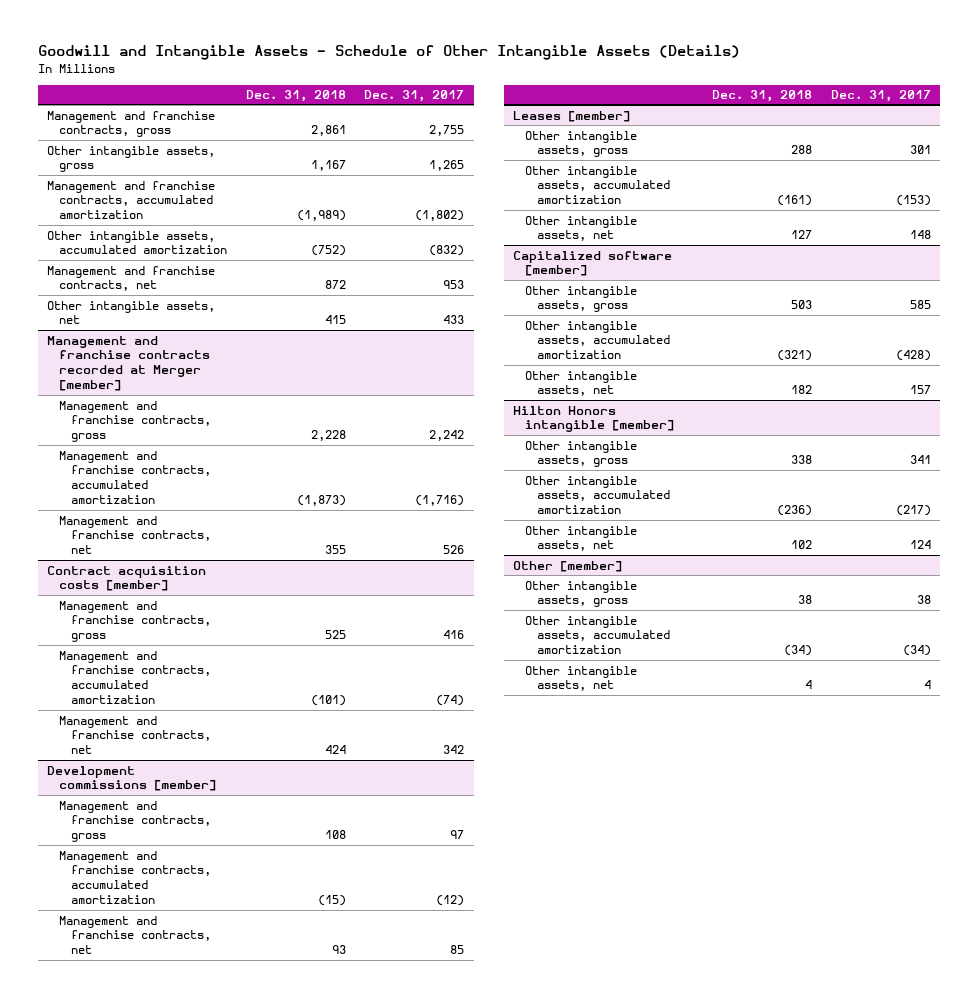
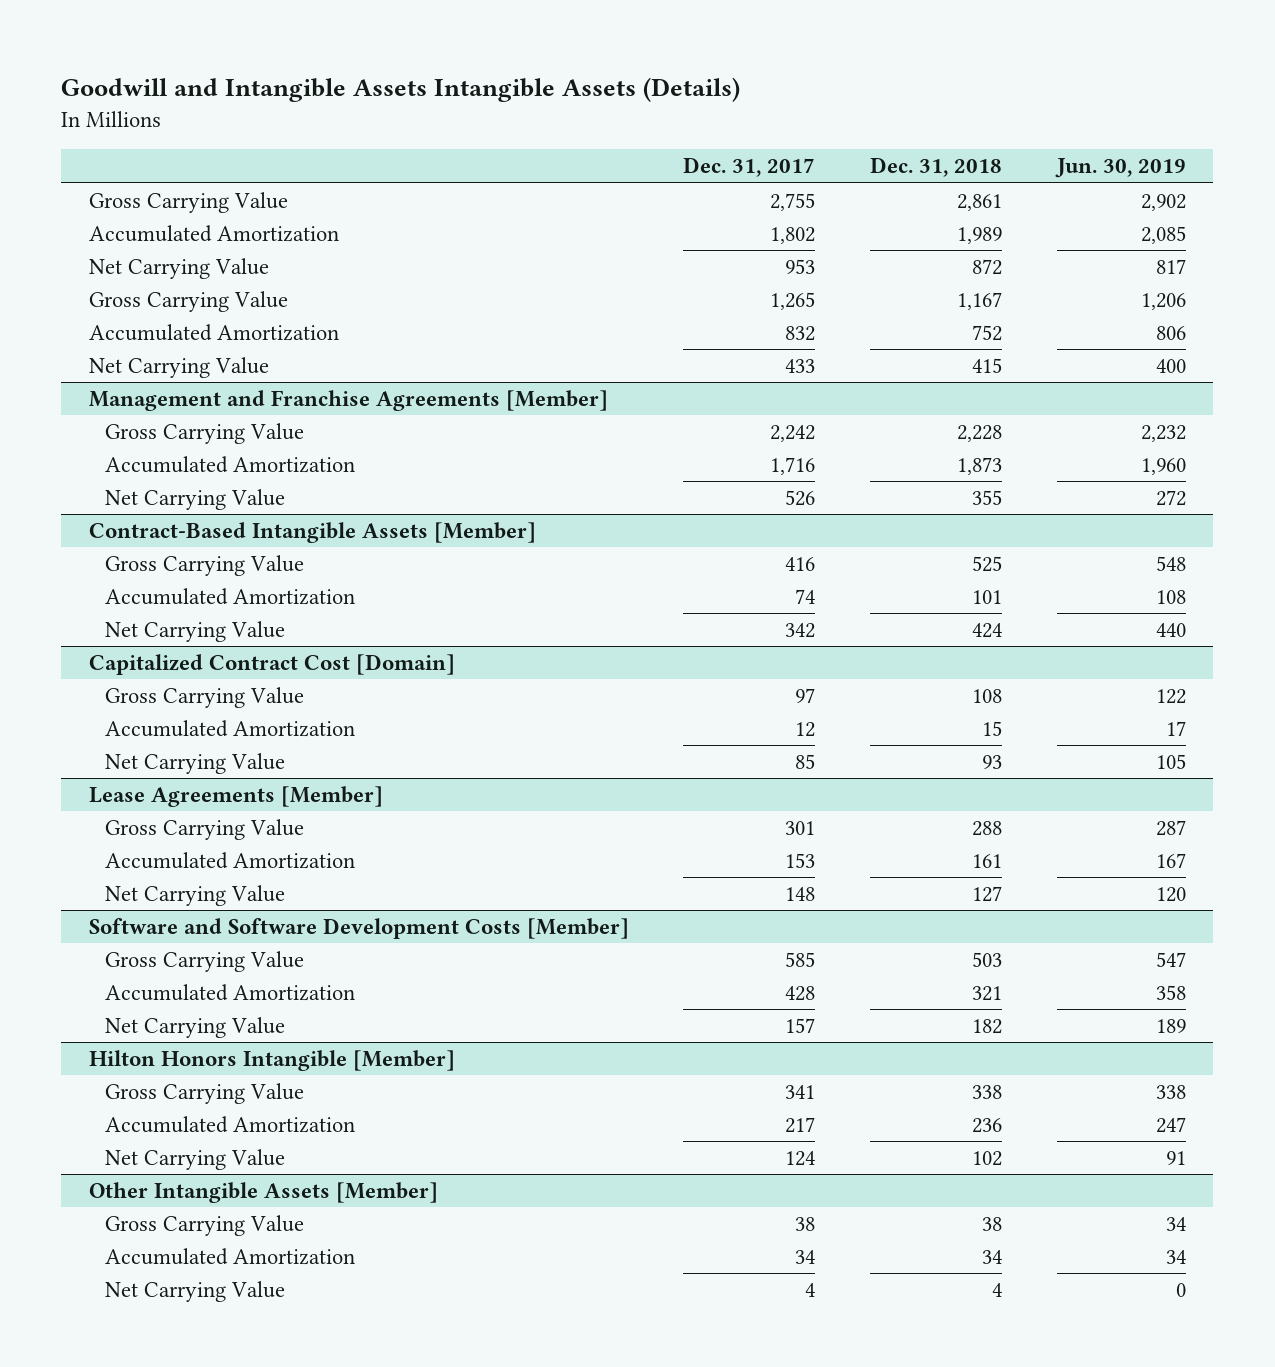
- Goodwill and Intangible Assets - Schedule of Other Intangible Assets (Details)
+ Goodwill and Intangible Assets Intangible Assets (Details)
- | Dec. 31, 2018 | Dec. 31, 2017
+ | Dec. 31, 2017 | Dec. 31, 2018 | Jun. 30, 2019
- Management and franchise contracts, gross | 2,861 | 2,755
- Other intangible assets, gross | 1,167 | 1,265
- Management and franchise contracts, accumulated amortization | (1,989) | (1,802)
- Other intangible assets, accumulated amortization | (752) | (832)
- Management and franchise contracts, net | 872 | 953
- Other intangible assets, net | 415 | 433
- Management and franchise contracts recorded at Merger [member]
- Management and franchise contracts, gross | 2,228 | 2,242
- Management and franchise contracts, accumulated amortization | (1,873) | (1,716)
- Management and franchise contracts, net | 355 | 526
- Contract acquisition costs [member]
- Management and franchise contracts, gross | 525 | 416
- Management and franchise contracts, accumulated amortization | (101) | (74)
- Management and franchise contracts, net | 424 | 342
- Development commissions [member]
- Management and franchise contracts, gross | 108 | 97
- Management and franchise contracts, accumulated amortization | (15) | (12)
- Management and franchise contracts, net | 93 | 85
- Leases [member]
- Other intangible assets, gross | 288 | 301
- Other intangible assets, accumulated amortization | (161) | (153)
- Other intangible assets, net | 127 | 148
- Capitalized software [member]
- Other intangible assets, gross | 503 | 585
- Other intangible assets, accumulated amortization | (321) | (428)
- Other intangible assets, net | 182 | 157
- Hilton Honors intangible [member]
- Other intangible assets, gross | 338 | 341
- Other intangible assets, accumulated amortization | (236) | (217)
- Other intangible assets, net | 102 | 124
- Other [member]
- Other intangible assets, gross | 38 | 38
- Other intangible assets, accumulated amortization | (34) | (34)
- Other intangible assets, net | 4 | 4
+ Gross Carrying Value | 2,755 | 2,861 | 2,902
+ Accumulated Amortization | 1,802 | 1,989 | 2,085
+ Net Carrying Value | 953 | 872 | 817
+ Gross Carrying Value | 1,265 | 1,167 | 1,206
+ Accumulated Amortization | 832 | 752 | 806
+ Net Carrying Value | 433 | 415 | 400
+ Management and Franchise Agreements [Member]
+ Gross Carrying Value | 2,242 | 2,228 | 2,232
+ Accumulated Amortization | 1,716 | 1,873 | 1,960
+ Net Carrying Value | 526 | 355 | 272
+ Contract-Based Intangible Assets [Member]
+ Gross Carrying Value | 416 | 525 | 548
+ Accumulated Amortization | 74 | 101 | 108
+ Net Carrying Value | 342 | 424 | 440
+ Capitalized Contract Cost [Domain]
+ Gross Carrying Value | 97 | 108 | 122
+ Accumulated Amortization | 12 | 15 | 17
+ Net Carrying Value | 85 | 93 | 105
+ Lease Agreements [Member]
+ Gross Carrying Value | 301 | 288 | 287
+ Accumulated Amortization | 153 | 161 | 167
+ Net Carrying Value | 148 | 127 | 120
+ Software and Software Development Costs [Member]
+ Gross Carrying Value | 585 | 503 | 547
+ Accumulated Amortization | 428 | 321 | 358
+ Net Carrying Value | 157 | 182 | 189
+ Hilton Honors Intangible [Member]
+ Gross Carrying Value | 341 | 338 | 338
+ Accumulated Amortization | 217 | 236 | 247
+ Net Carrying Value | 124 | 102 | 91
+ Other Intangible Assets [Member]
+ Gross Carrying Value | 38 | 38 | 34
+ Accumulated Amortization | 34 | 34 | 34
+ Net Carrying Value | 4 | 4 | 0

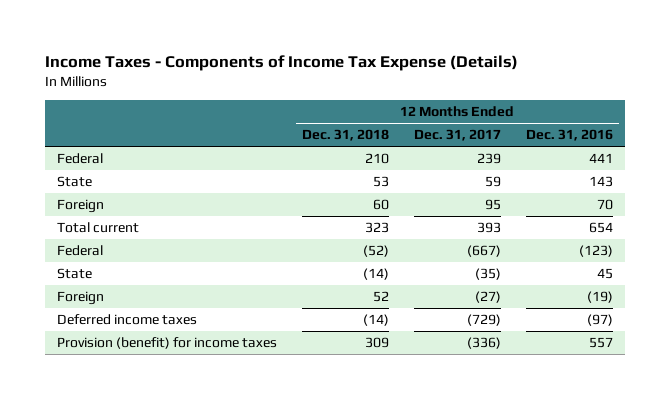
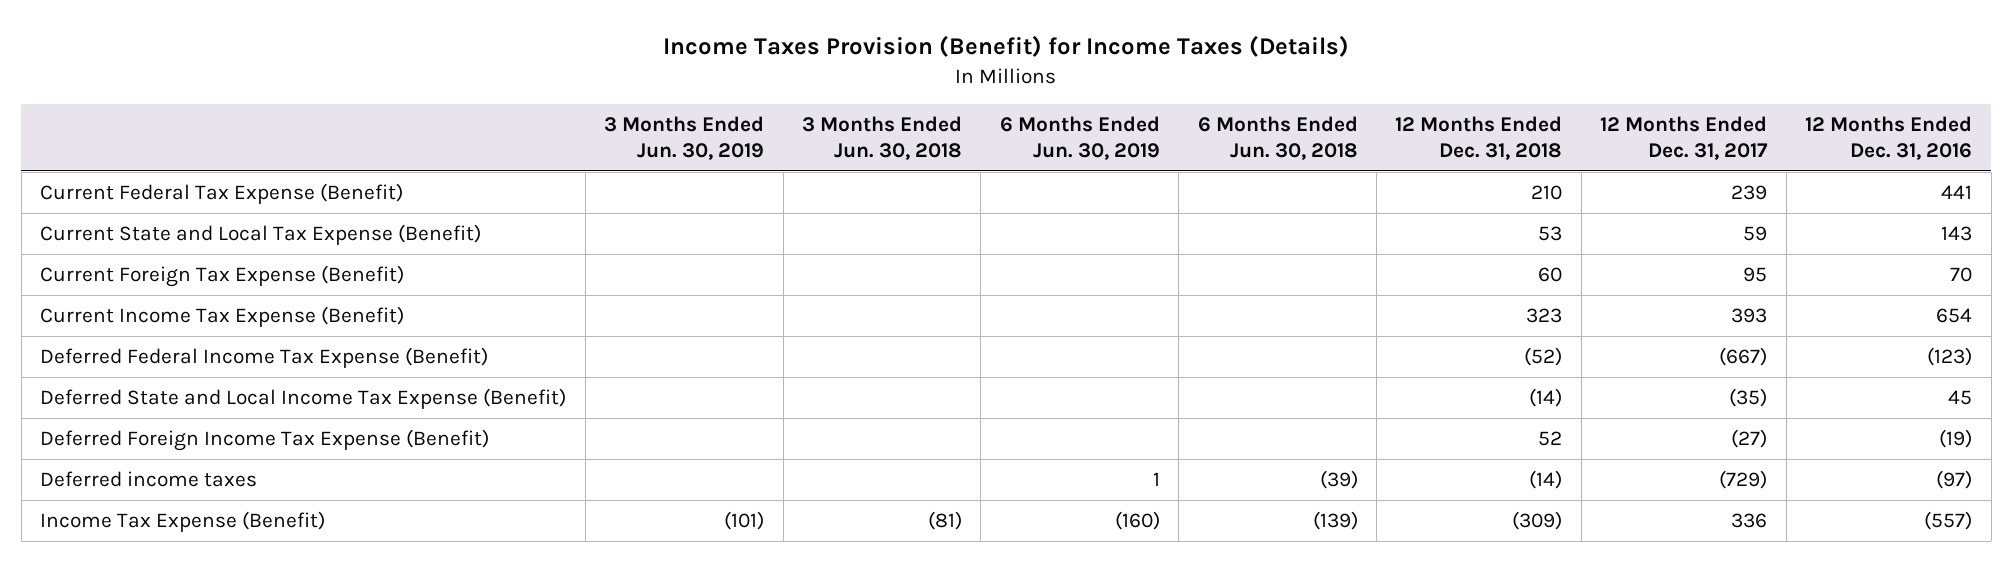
- Income Taxes - Components of Income Tax Expense (Details)
+ Income Taxes Provision (Benefit) for Income Taxes (Details)
- | 12 Months Ended Dec. 31, 2018 | 12 Months Ended Dec. 31, 2017 | 12 Months Ended Dec. 31, 2016
+ | 3 Months Ended Jun. 30, 2019 | 3 Months Ended Jun. 30, 2018 | 6 Months Ended Jun. 30, 2019 | 6 Months Ended Jun. 30, 2018 | 12 Months Ended Dec. 31, 2018 | 12 Months Ended Dec. 31, 2017 | 12 Months Ended Dec. 31, 2016
- Federal | 210 | 239 | 441
- State | 53 | 59 | 143
- Foreign | 60 | 95 | 70
- Total current | 323 | 393 | 654
- Federal | (52) | (667) | (123)
- State | (14) | (35) | 45
- Foreign | 52 | (27) | (19)
+ Current Federal Tax Expense (Benefit) | | | | | 210 | 239 | 441
+ Current State and Local Tax Expense (Benefit) | | | | | 53 | 59 | 143
+ Current Foreign Tax Expense (Benefit) | | | | | 60 | 95 | 70
+ Current Income Tax Expense (Benefit) | | | | | 323 | 393 | 654
+ Deferred Federal Income Tax Expense (Benefit) | | | | | (52) | (667) | (123)
+ Deferred State and Local Income Tax Expense (Benefit) | | | | | (14) | (35) | 45
+ Deferred Foreign Income Tax Expense (Benefit) | | | | | 52 | (27) | (19)
- Provision (benefit) for income taxes | 309 | (336) | 557
+ Income Tax Expense (Benefit) | (101) | (81) | (160) | (139) | (309) | 336 | (557)

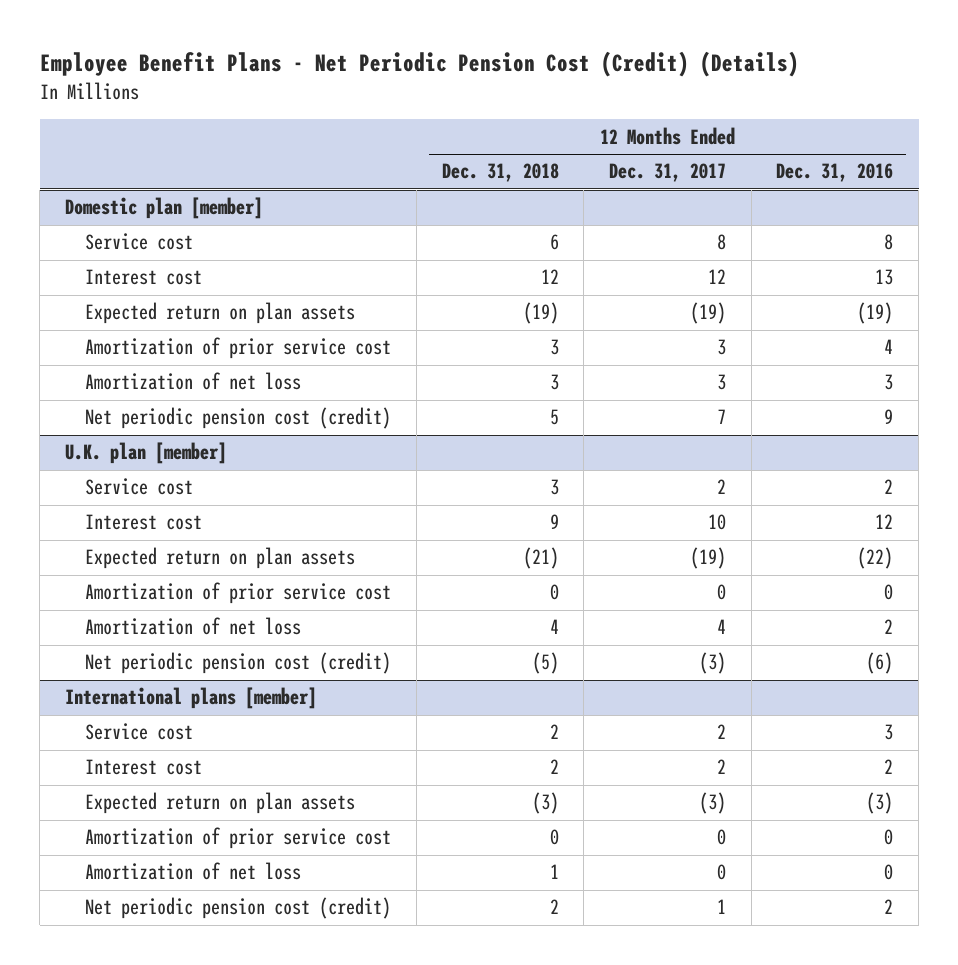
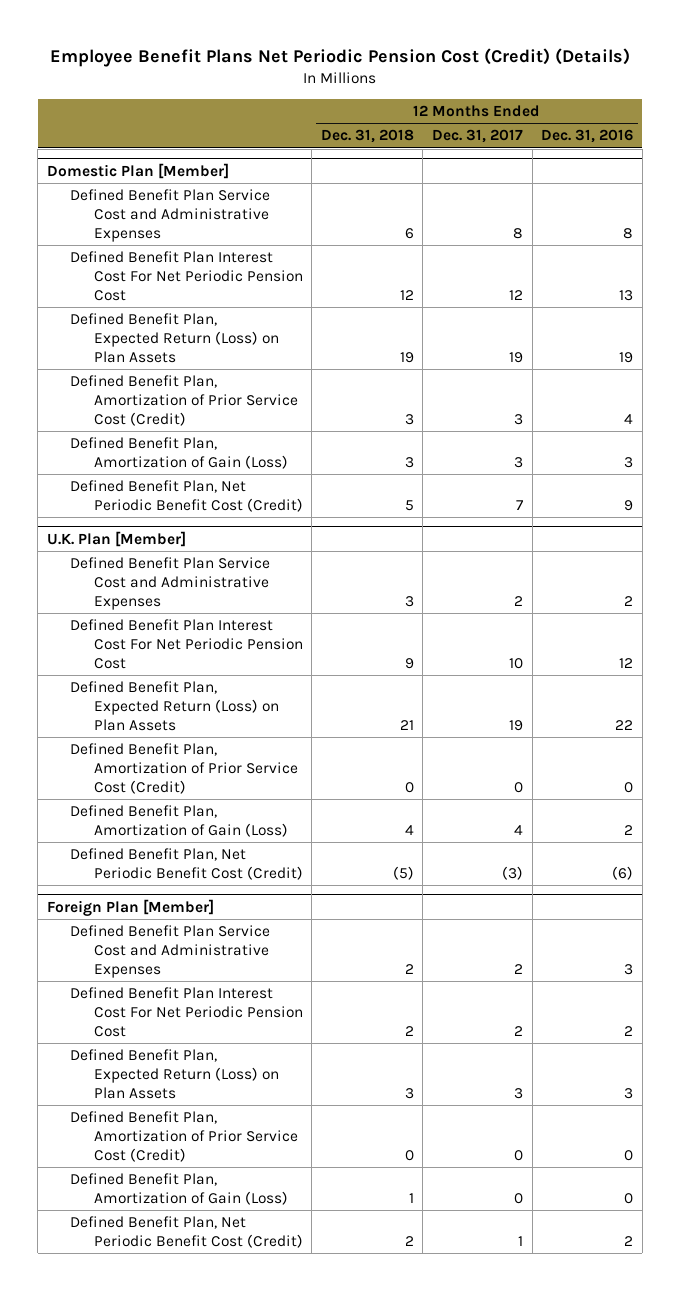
- Employee Benefit Plans - Net Periodic Pension Cost (Credit) (Details)
+ Employee Benefit Plans Net Periodic Pension Cost (Credit) (Details)
- Domestic plan [member]
- Service cost | 6 | 8 | 8
- Interest cost | 12 | 12 | 13
- Expected return on plan assets | (19) | (19) | (19)
- Amortization of prior service cost | 3 | 3 | 4
- Amortization of net loss | 3 | 3 | 3
- Net periodic pension cost (credit) | 5 | 7 | 9
- U.K. plan [member]
- Service cost | 3 | 2 | 2
- Interest cost | 9 | 10 | 12
- Expected return on plan assets | (21) | (19) | (22)
- Amortization of prior service cost | 0 | 0 | 0
- Amortization of net loss | 4 | 4 | 2
- Net periodic pension cost (credit) | (5) | (3) | (6)
- International plans [member]
- Service cost | 2 | 2 | 3
- Interest cost | 2 | 2 | 2
- Expected return on plan assets | (3) | (3) | (3)
- Amortization of prior service cost | 0 | 0 | 0
- Amortization of net loss | 1 | 0 | 0
- Net periodic pension cost (credit) | 2 | 1 | 2
+ Domestic Plan [Member]
+ Defined Benefit Plan Service Cost and Administrative Expenses | 6 | 8 | 8
+ Defined Benefit Plan Interest Cost For Net Periodic Pension Cost | 12 | 12 | 13
+ Defined Benefit Plan, Expected Return (Loss) on Plan Assets | 19 | 19 | 19
+ Defined Benefit Plan, Amortization of Prior Service Cost (Credit) | 3 | 3 | 4
+ Defined Benefit Plan, Amortization of Gain (Loss) | 3 | 3 | 3
+ Defined Benefit Plan, Net Periodic Benefit Cost (Credit) | 5 | 7 | 9
+ U.K. Plan [Member]
+ Defined Benefit Plan Service Cost and Administrative Expenses | 3 | 2 | 2
+ Defined Benefit Plan Interest Cost For Net Periodic Pension Cost | 9 | 10 | 12
+ Defined Benefit Plan, Expected Return (Loss) on Plan Assets | 21 | 19 | 22
+ Defined Benefit Plan, Amortization of Prior Service Cost (Credit) | 0 | 0 | 0
+ Defined Benefit Plan, Amortization of Gain (Loss) | 4 | 4 | 2
+ Defined Benefit Plan, Net Periodic Benefit Cost (Credit) | (5) | (3) | (6)
+ Foreign Plan [Member]
+ Defined Benefit Plan Service Cost and Administrative Expenses | 2 | 2 | 3
+ Defined Benefit Plan Interest Cost For Net Periodic Pension Cost | 2 | 2 | 2
+ Defined Benefit Plan, Expected Return (Loss) on Plan Assets | 3 | 3 | 3
+ Defined Benefit Plan, Amortization of Prior Service Cost (Credit) | 0 | 0 | 0
+ Defined Benefit Plan, Amortization of Gain (Loss) | 1 | 0 | 0
+ Defined Benefit Plan, Net Periodic Benefit Cost (Credit) | 2 | 1 | 2

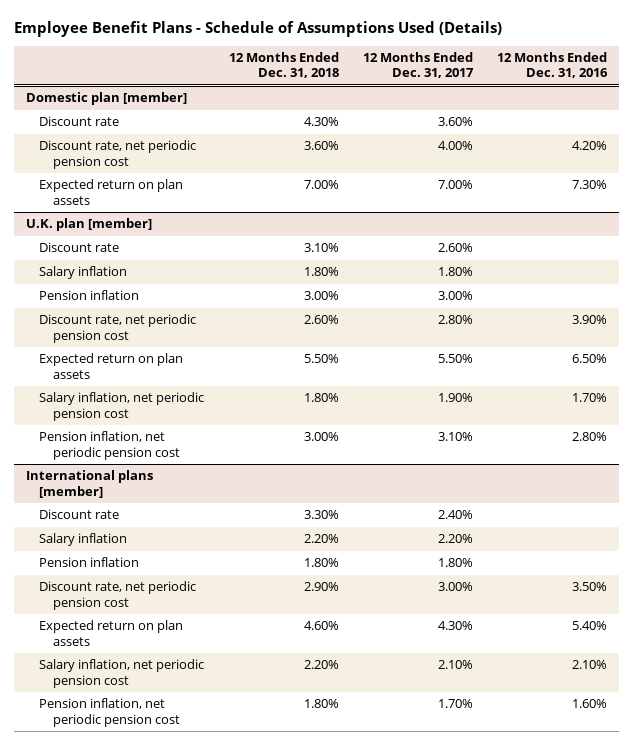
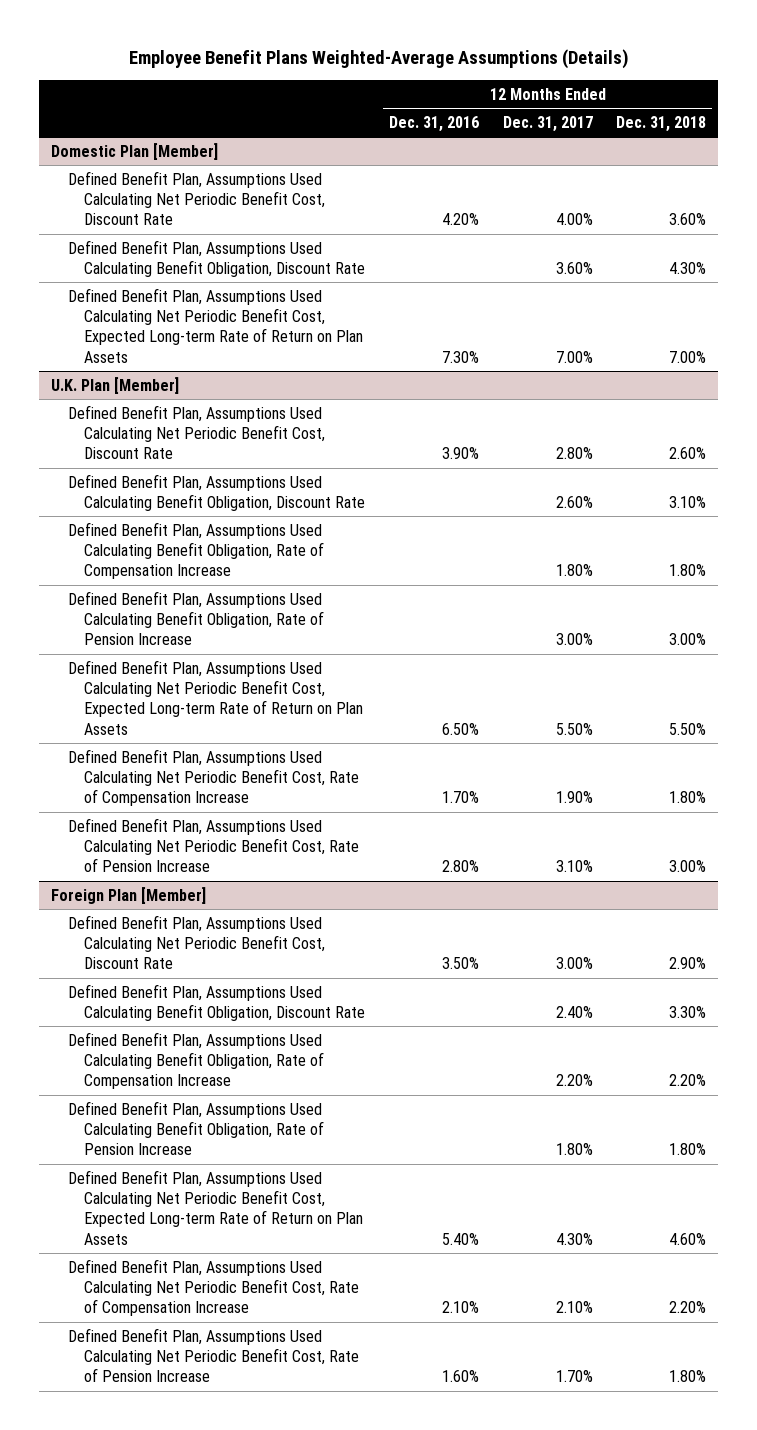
- Employee Benefit Plans - Schedule of Assumptions Used (Details)
+ Employee Benefit Plans Weighted-Average Assumptions (Details)
- | 12 Months Ended Dec. 31, 2018 | 12 Months Ended Dec. 31, 2017 | 12 Months Ended Dec. 31, 2016
+ | 12 Months Ended Dec. 31, 2016 | 12 Months Ended Dec. 31, 2017 | 12 Months Ended Dec. 31, 2018
- Domestic plan [member]
- Discount rate | 4.30% | 3.60% |
- Discount rate, net periodic pension cost | 3.60% | 4.00% | 4.20%
- Expected return on plan assets | 7.00% | 7.00% | 7.30%
- U.K. plan [member]
- Discount rate | 3.10% | 2.60% |
- Salary inflation | 1.80% | 1.80% |
- Pension inflation | 3.00% | 3.00% |
- Discount rate, net periodic pension cost | 2.60% | 2.80% | 3.90%
- Expected return on plan assets | 5.50% | 5.50% | 6.50%
- Salary inflation, net periodic pension cost | 1.80% | 1.90% | 1.70%
- Pension inflation, net periodic pension cost | 3.00% | 3.10% | 2.80%
- International plans [member]
- Discount rate | 3.30% | 2.40% |
- Salary inflation | 2.20% | 2.20% |
- Pension inflation | 1.80% | 1.80% |
- Discount rate, net periodic pension cost | 2.90% | 3.00% | 3.50%
- Expected return on plan assets | 4.60% | 4.30% | 5.40%
- Salary inflation, net periodic pension cost | 2.20% | 2.10% | 2.10%
- Pension inflation, net periodic pension cost | 1.80% | 1.70% | 1.60%
+ Domestic Plan [Member]
+ Defined Benefit Plan, Assumptions Used Calculating Net Periodic Benefit Cost, Discount Rate | 4.20% | 4.00% | 3.60%
+ Defined Benefit Plan, Assumptions Used Calculating Benefit Obligation, Discount Rate | | 3.60% | 4.30%
+ Defined Benefit Plan, Assumptions Used Calculating Net Periodic Benefit Cost, Expected Long-term Rate of Return on Plan Assets | 7.30% | 7.00% | 7.00%
+ U.K. Plan [Member]
+ Defined Benefit Plan, Assumptions Used Calculating Net Periodic Benefit Cost, Discount Rate | 3.90% | 2.80% | 2.60%
+ Defined Benefit Plan, Assumptions Used Calculating Benefit Obligation, Discount Rate | | 2.60% | 3.10%
+ Defined Benefit Plan, Assumptions Used Calculating Benefit Obligation, Rate of Compensation Increase | | 1.80% | 1.80%
+ Defined Benefit Plan, Assumptions Used Calculating Benefit Obligation, Rate of Pension Increase | | 3.00% | 3.00%
+ Defined Benefit Plan, Assumptions Used Calculating Net Periodic Benefit Cost, Expected Long-term Rate of Return on Plan Assets | 6.50% | 5.50% | 5.50%
+ Defined Benefit Plan, Assumptions Used Calculating Net Periodic Benefit Cost, Rate of Compensation Increase | 1.70% | 1.90% | 1.80%
+ Defined Benefit Plan, Assumptions Used Calculating Net Periodic Benefit Cost, Rate of Pension Increase | 2.80% | 3.10% | 3.00%
+ Foreign Plan [Member]
+ Defined Benefit Plan, Assumptions Used Calculating Net Periodic Benefit Cost, Discount Rate | 3.50% | 3.00% | 2.90%
+ Defined Benefit Plan, Assumptions Used Calculating Benefit Obligation, Discount Rate | | 2.40% | 3.30%
+ Defined Benefit Plan, Assumptions Used Calculating Benefit Obligation, Rate of Compensation Increase | | 2.20% | 2.20%
+ Defined Benefit Plan, Assumptions Used Calculating Benefit Obligation, Rate of Pension Increase | | 1.80% | 1.80%
+ Defined Benefit Plan, Assumptions Used Calculating Net Periodic Benefit Cost, Expected Long-term Rate of Return on Plan Assets | 5.40% | 4.30% | 4.60%
+ Defined Benefit Plan, Assumptions Used Calculating Net Periodic Benefit Cost, Rate of Compensation Increase | 2.10% | 2.10% | 2.20%
+ Defined Benefit Plan, Assumptions Used Calculating Net Periodic Benefit Cost, Rate of Pension Increase | 1.60% | 1.70% | 1.80%

